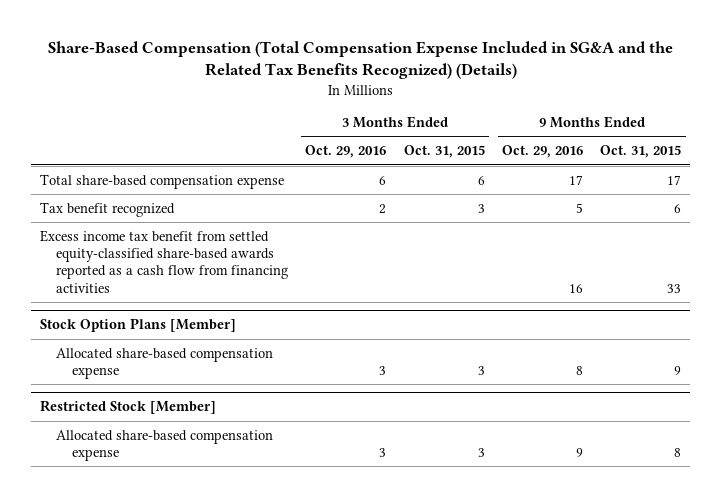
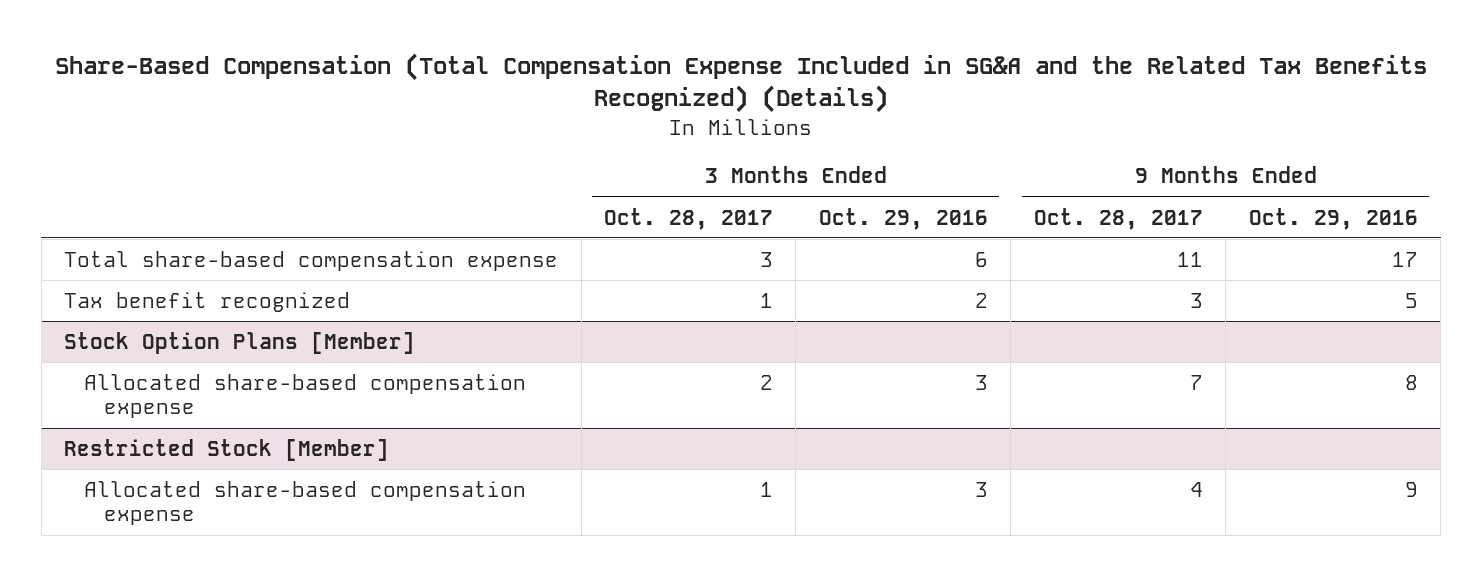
- | 3 Months Ended Oct. 29, 2016 | 3 Months Ended Oct. 31, 2015 | 9 Months Ended Oct. 29, 2016 | 9 Months Ended Oct. 31, 2015
+ | 3 Months Ended Oct. 28, 2017 | 3 Months Ended Oct. 29, 2016 | 9 Months Ended Oct. 28, 2017 | 9 Months Ended Oct. 29, 2016
- Excess income tax benefit from settled equity-classified share-based awards reported as a cash flow from financing activities | | | 16 | 33

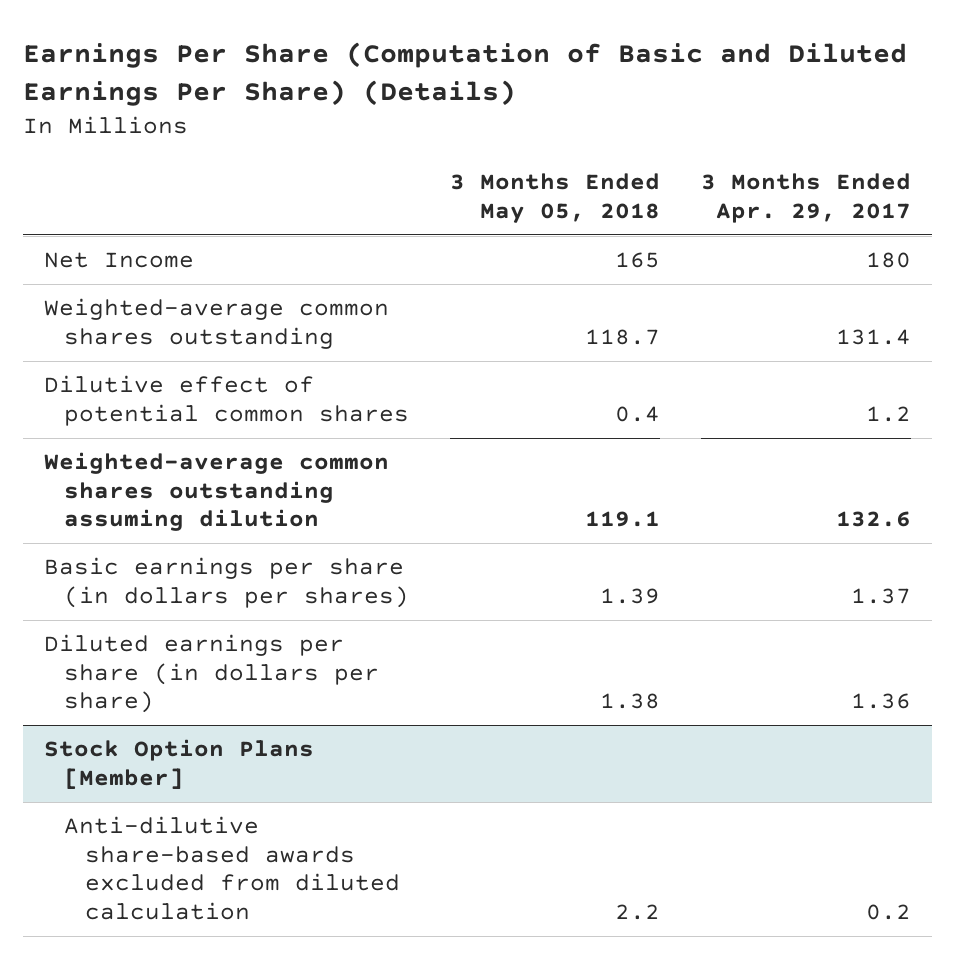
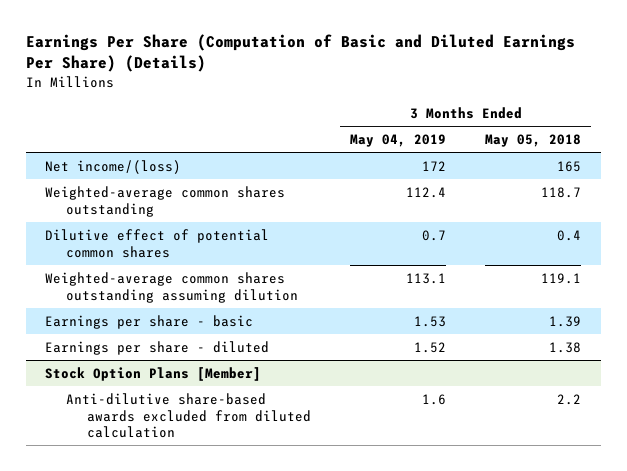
- | 3 Months Ended May 05, 2018 | 3 Months Ended Apr. 29, 2017
+ | 3 Months Ended May 04, 2019 | 3 Months Ended May 05, 2018
- Net Income | 165 | 180
+ Net income/(loss) | 172 | 165
- Basic earnings per share (in dollars per shares) | 1.39 | 1.37
- Diluted earnings per share (in dollars per share) | 1.38 | 1.36
+ Earnings per share - basic | 1.53 | 1.39
+ Earnings per share - diluted | 1.52 | 1.38

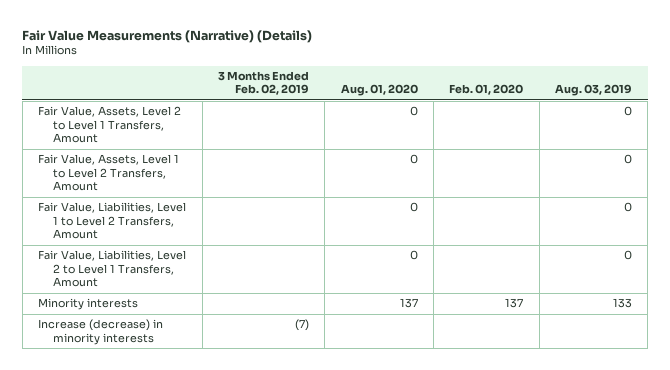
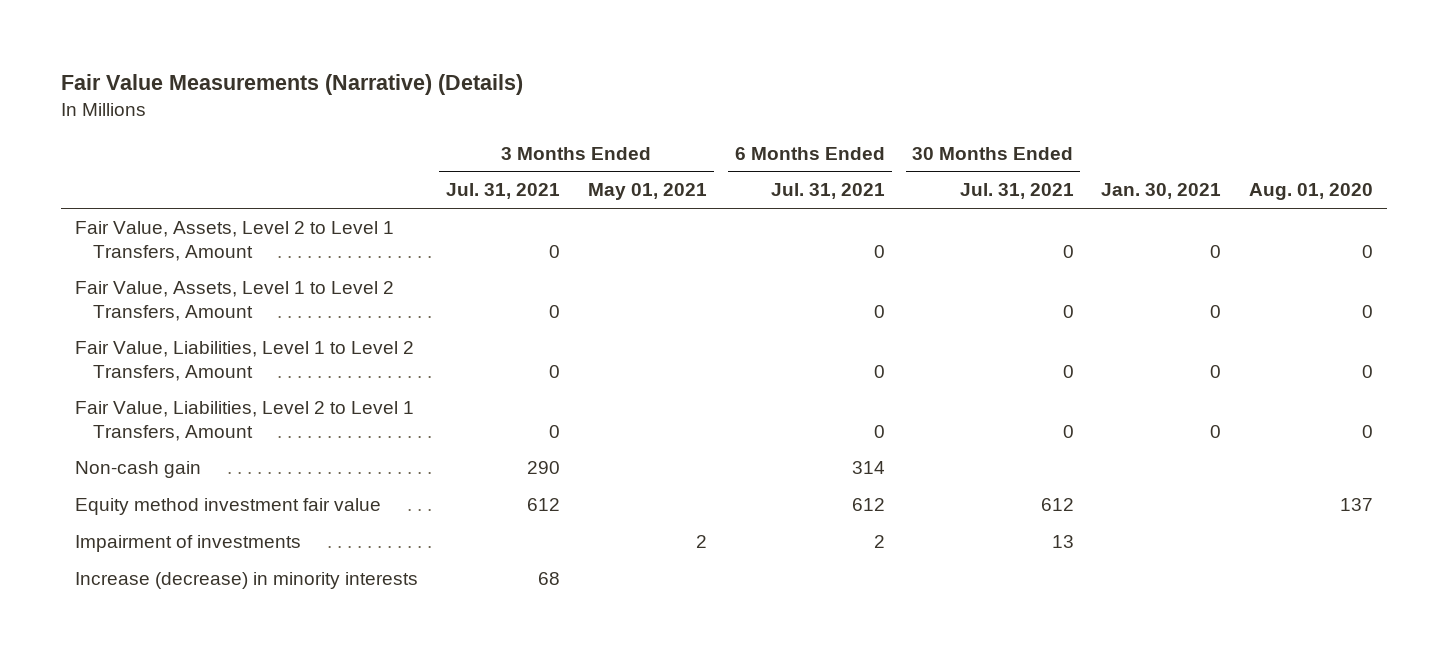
- | 3 Months Ended Feb. 02, 2019 | Aug. 01, 2020 | Feb. 01, 2020 | Aug. 03, 2019
+ | 3 Months Ended Jul. 31, 2021 | 3 Months Ended May 01, 2021 | 6 Months Ended Jul. 31, 2021 | 30 Months Ended Jul. 31, 2021 | Jan. 30, 2021 | Aug. 01, 2020
- Minority interests | | 137 | 137 | 133
+ Non-cash gain | 290 | | 314 | | |
+ Equity method investment fair value | 612 | | 612 | 612 | | 137
+ Impairment of investments | | 2 | 2 | 13 | |

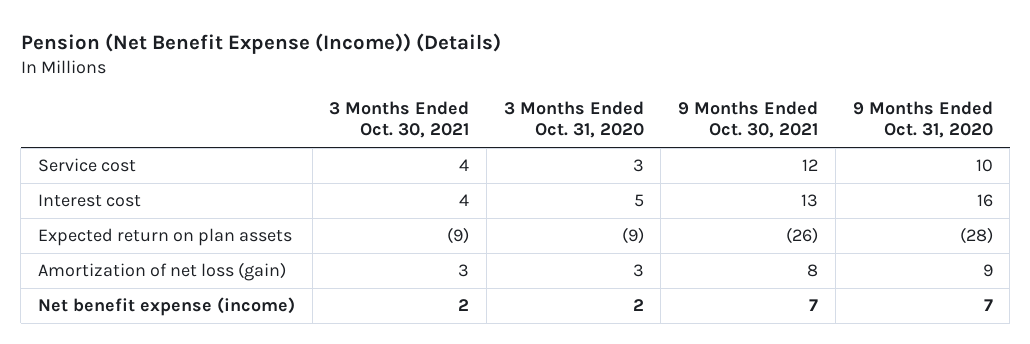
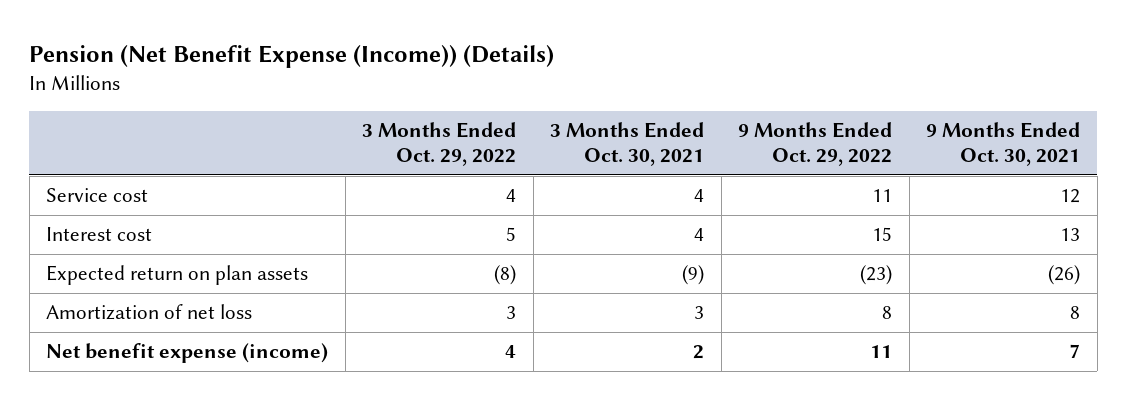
- | 3 Months Ended Oct. 30, 2021 | 3 Months Ended Oct. 31, 2020 | 9 Months Ended Oct. 30, 2021 | 9 Months Ended Oct. 31, 2020
+ | 3 Months Ended Oct. 29, 2022 | 3 Months Ended Oct. 30, 2021 | 9 Months Ended Oct. 29, 2022 | 9 Months Ended Oct. 30, 2021
- Amortization of net loss (gain) | 3 | 3 | 8 | 9
+ Amortization of net loss | 3 | 3 | 8 | 8

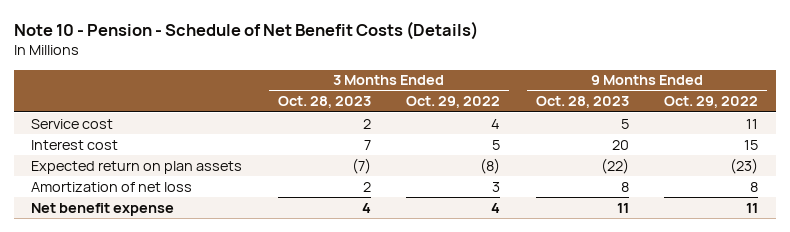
- Pension (Net Benefit Expense (Income)) (Details)
+ Note 10 - Pension - Schedule of Net Benefit Costs (Details)
- | 3 Months Ended Oct. 29, 2022 | 3 Months Ended Oct. 30, 2021 | 9 Months Ended Oct. 29, 2022 | 9 Months Ended Oct. 30, 2021
+ | 3 Months Ended Oct. 28, 2023 | 3 Months Ended Oct. 29, 2022 | 9 Months Ended Oct. 28, 2023 | 9 Months Ended Oct. 29, 2022
- Net benefit expense (income) | 4 | 2 | 11 | 7
+ Net benefit expense | 4 | 4 | 11 | 11

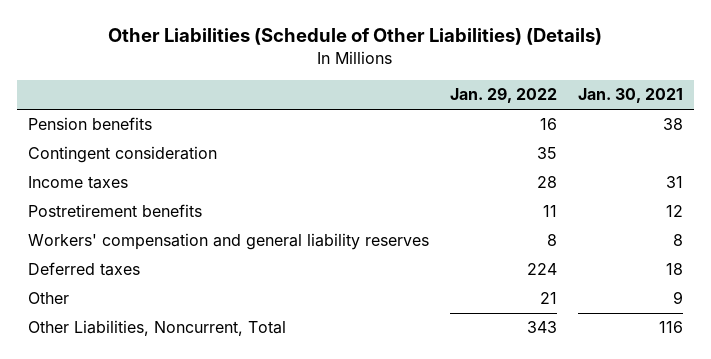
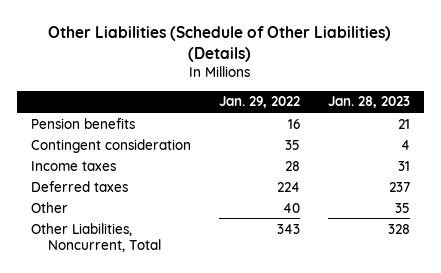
- | Jan. 29, 2022 | Jan. 30, 2021
+ | Jan. 29, 2022 | Jan. 28, 2023
- Postretirement benefits | 11 | 12
- Workers' compensation and general liability reserves | 8 | 8
- Other | 21 | 9
+ Other | 40 | 35

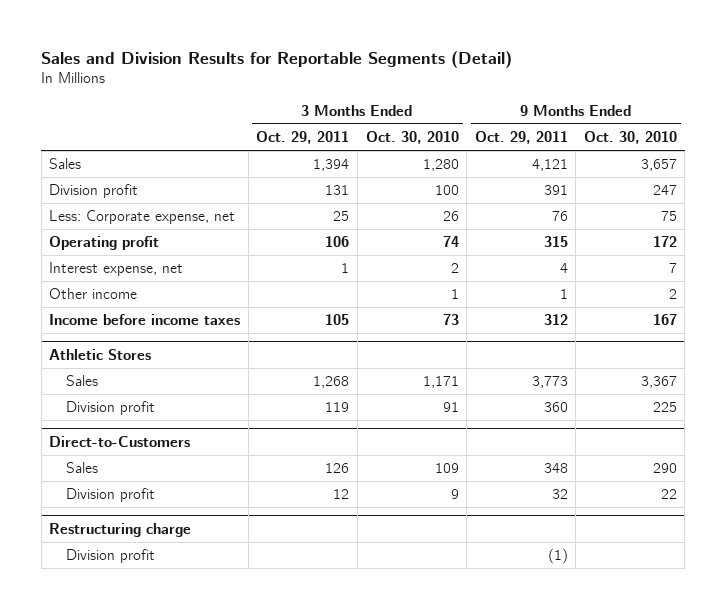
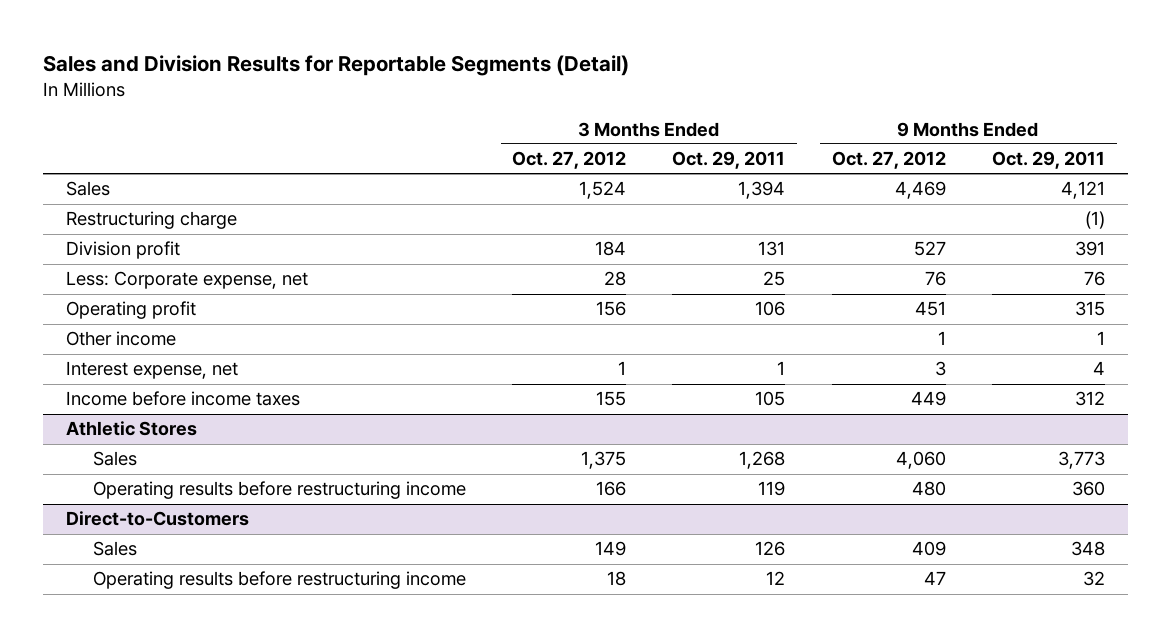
- | 3 Months Ended Oct. 29, 2011 | 3 Months Ended Oct. 30, 2010 | 9 Months Ended Oct. 29, 2011 | 9 Months Ended Oct. 30, 2010
+ | 3 Months Ended Oct. 27, 2012 | 3 Months Ended Oct. 29, 2011 | 9 Months Ended Oct. 27, 2012 | 9 Months Ended Oct. 29, 2011
+ Restructuring charge | | | | (1)
moved down: Interest expense, net | 1 | 1 | 3 | 4
@ Athletic Stores
- Division profit | 119 | 91 | 360 | 225
+ Operating results before restructuring income | 166 | 119 | 480 | 360
@ Direct-to-Customers
- Division profit | 12 | 9 | 32 | 22
- Restructuring charge
- Division profit | | | (1) |
@ Direct-to-Customers
+ Operating results before restructuring income | 18 | 12 | 47 | 32

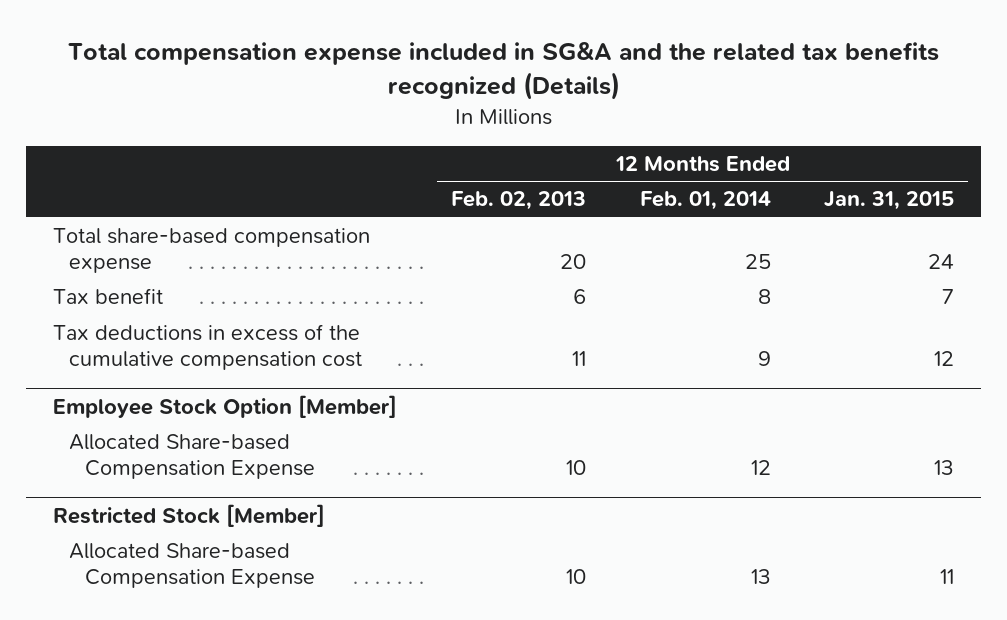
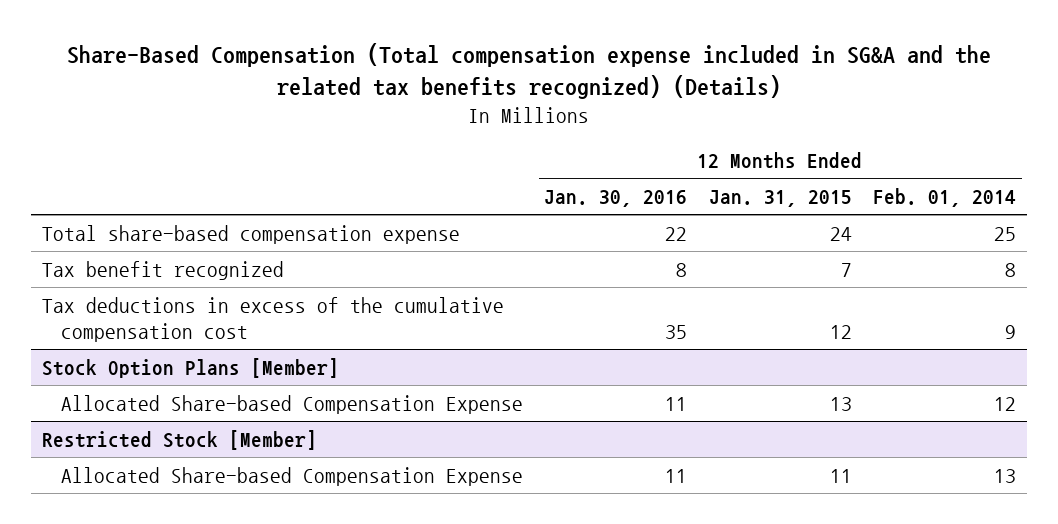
- Total compensation expense included in SG&A and the related tax benefits recognized (Details)
+ Share-Based Compensation (Total compensation expense included in SG&A and the related tax benefits recognized) (Details)
- | 12 Months Ended Feb. 02, 2013 | 12 Months Ended Feb. 01, 2014 | 12 Months Ended Jan. 31, 2015
+ | 12 Months Ended Jan. 30, 2016 | 12 Months Ended Jan. 31, 2015 | 12 Months Ended Feb. 01, 2014
- Tax benefit | 6 | 8 | 7
+ Tax benefit recognized | 8 | 7 | 8
- Employee Stock Option [Member]
+ Stock Option Plans [Member]

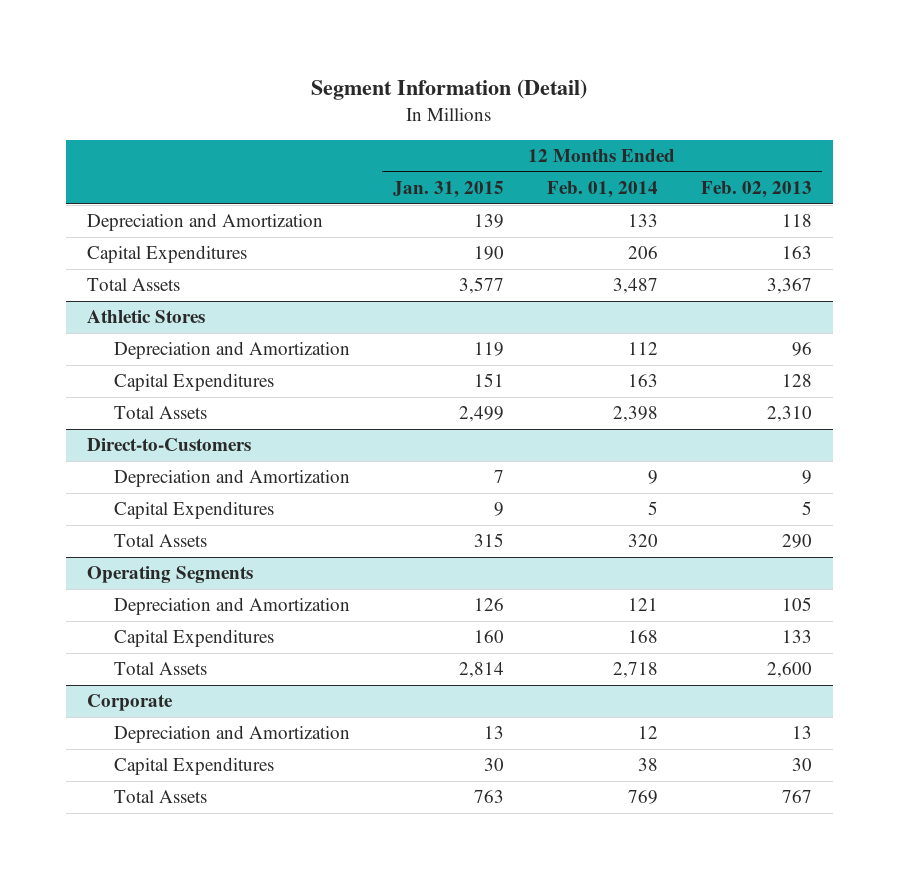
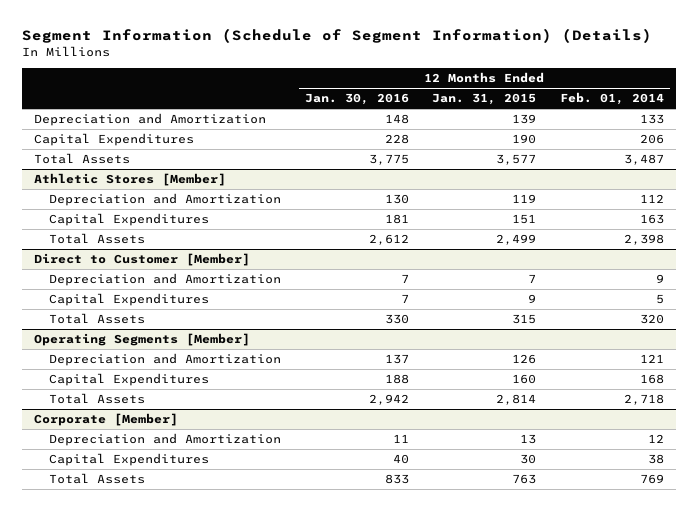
- Segment Information (Detail)
+ Segment Information (Schedule of Segment Information) (Details)
- | 12 Months Ended Jan. 31, 2015 | 12 Months Ended Feb. 01, 2014 | 12 Months Ended Feb. 02, 2013
+ | 12 Months Ended Jan. 30, 2016 | 12 Months Ended Jan. 31, 2015 | 12 Months Ended Feb. 01, 2014
- Athletic Stores
+ Athletic Stores [Member]
- Direct-to-Customers
+ Direct to Customer [Member]
- Operating Segments
+ Operating Segments [Member]
- Corporate
+ Corporate [Member]

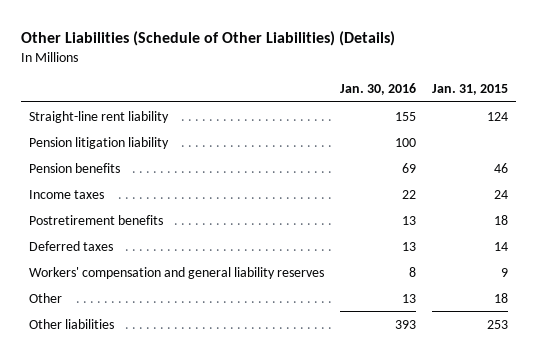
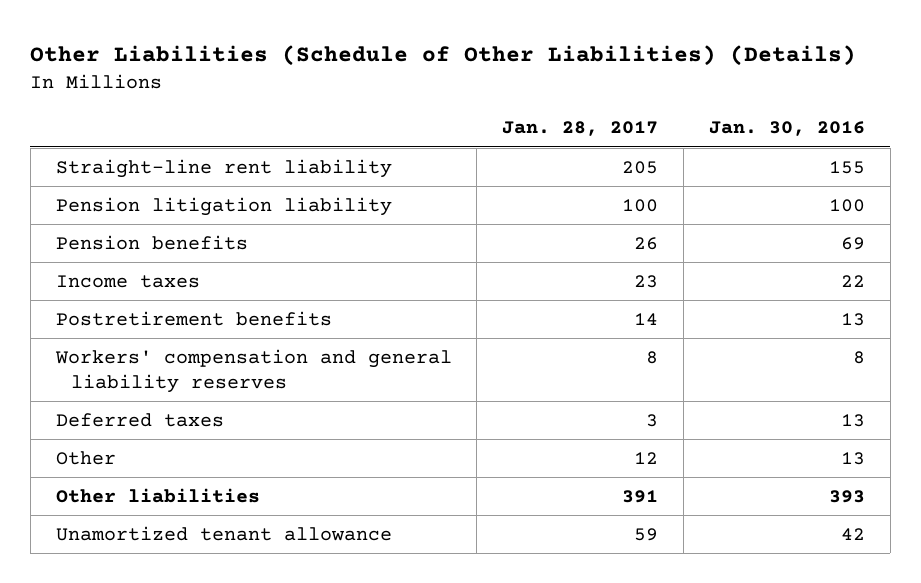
- | Jan. 30, 2016 | Jan. 31, 2015
+ | Jan. 28, 2017 | Jan. 30, 2016
moved down: Deferred taxes | 3 | 13
+ Unamortized tenant allowance | 59 | 42

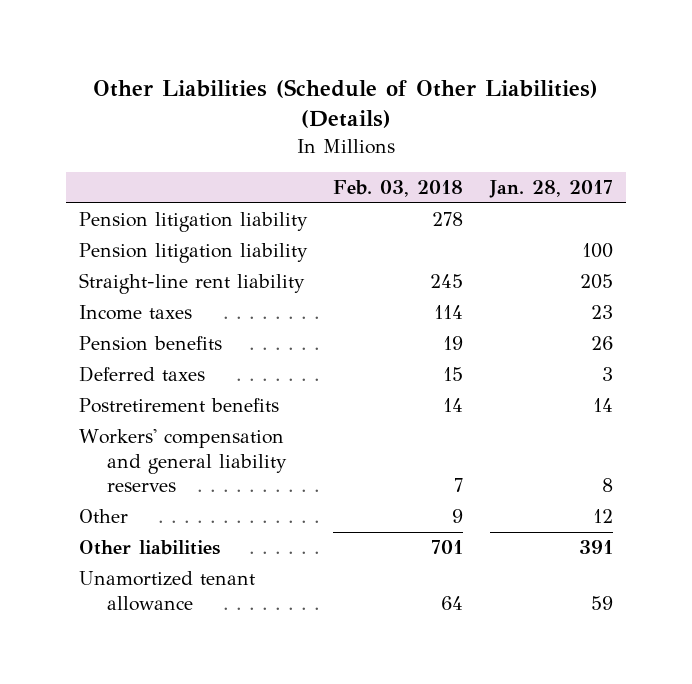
- | Jan. 28, 2017 | Jan. 30, 2016
+ | Feb. 03, 2018 | Jan. 28, 2017
+ Pension litigation liability | 278 |
moved down: Straight-line rent liability | 245 | 205
moved down: Pension benefits | 19 | 26
moved up: Deferred taxes | 15 | 3

